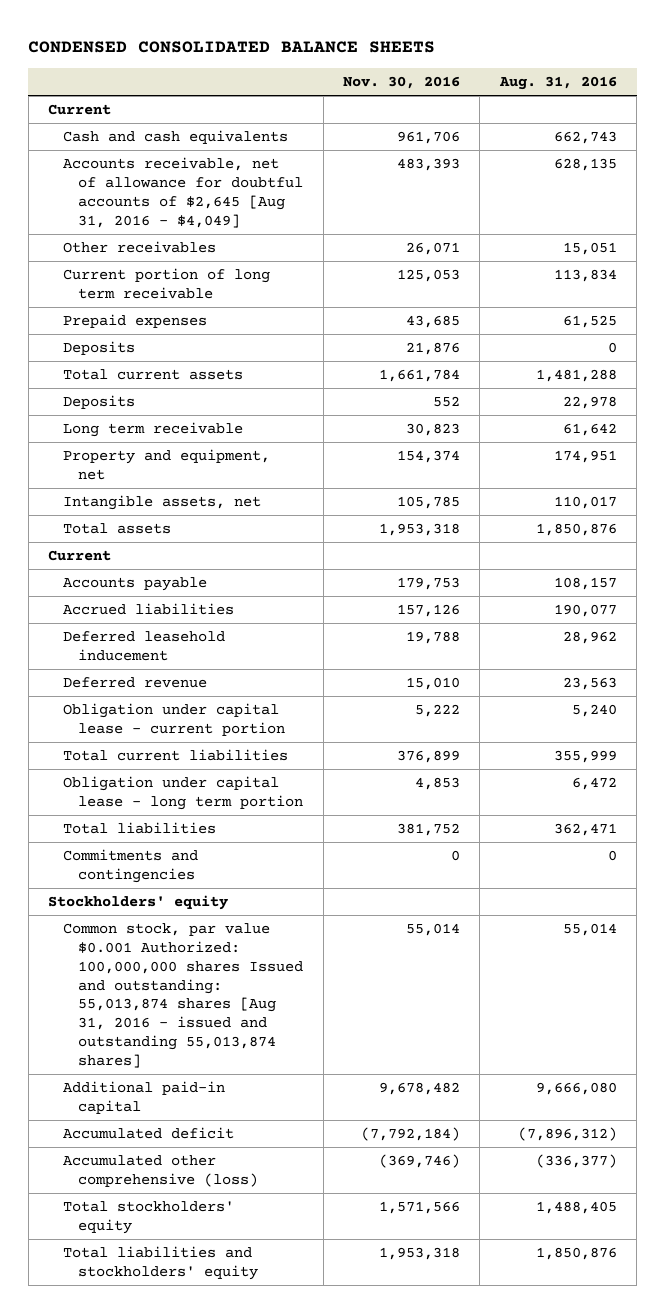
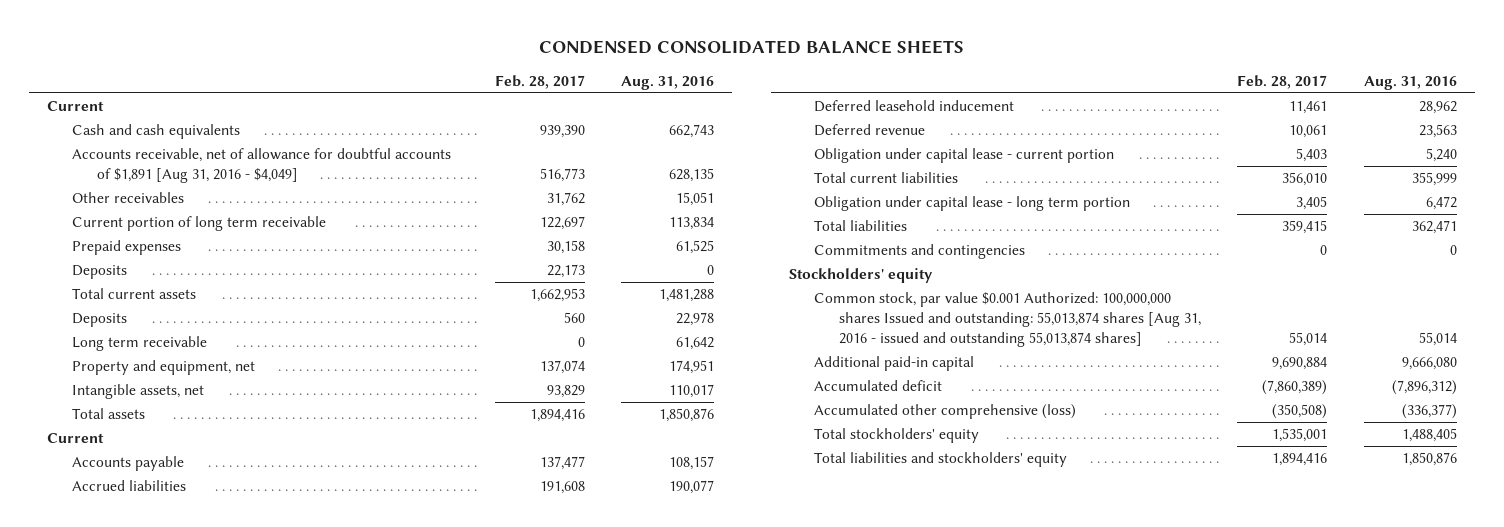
- | Nov. 30, 2016 | Aug. 31, 2016
+ | Feb. 28, 2017 | Aug. 31, 2016
- Accounts receivable, net of allowance for doubtful accounts of $2,645 [Aug 31, 2016 - $4,049] | 483,393 | 628,135
+ Accounts receivable, net of allowance for doubtful accounts of $1,891 [Aug 31, 2016 - $4,049] | 516,773 | 628,135

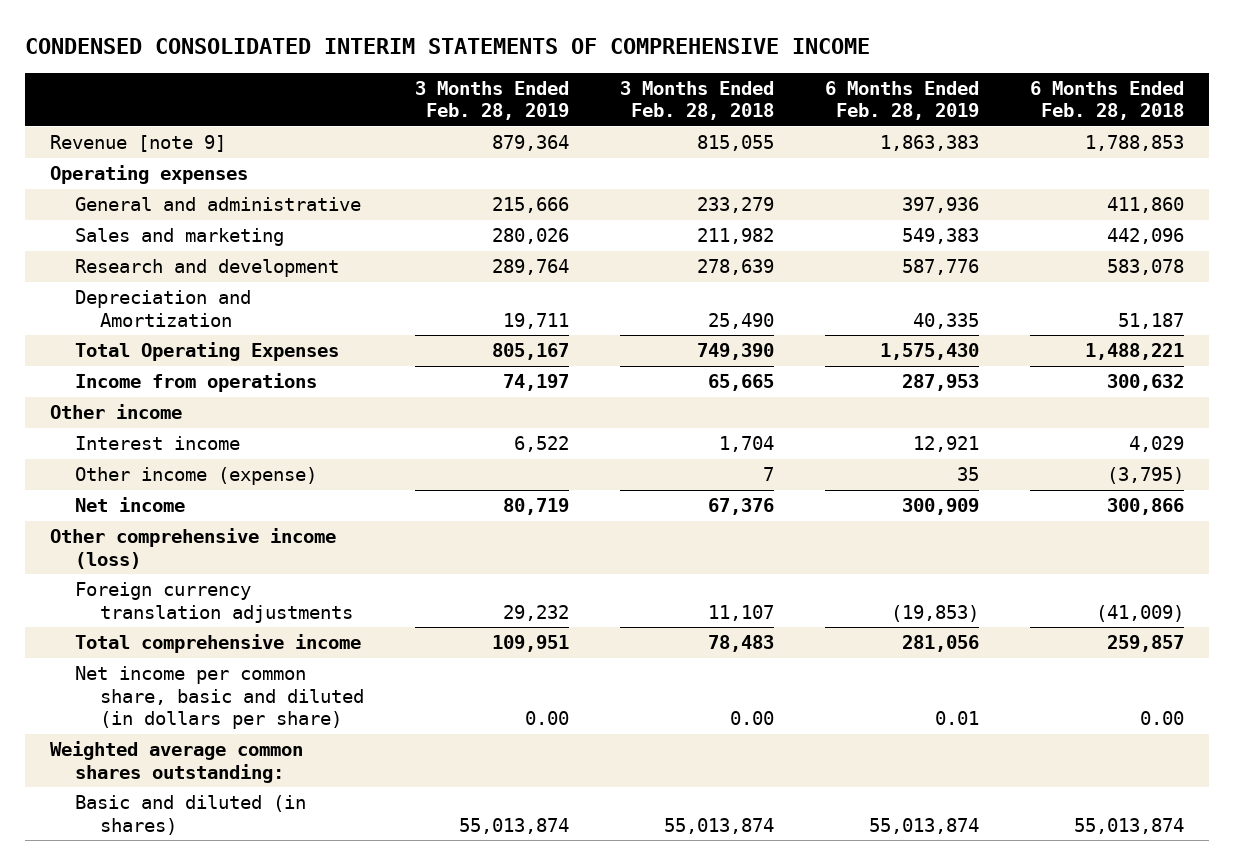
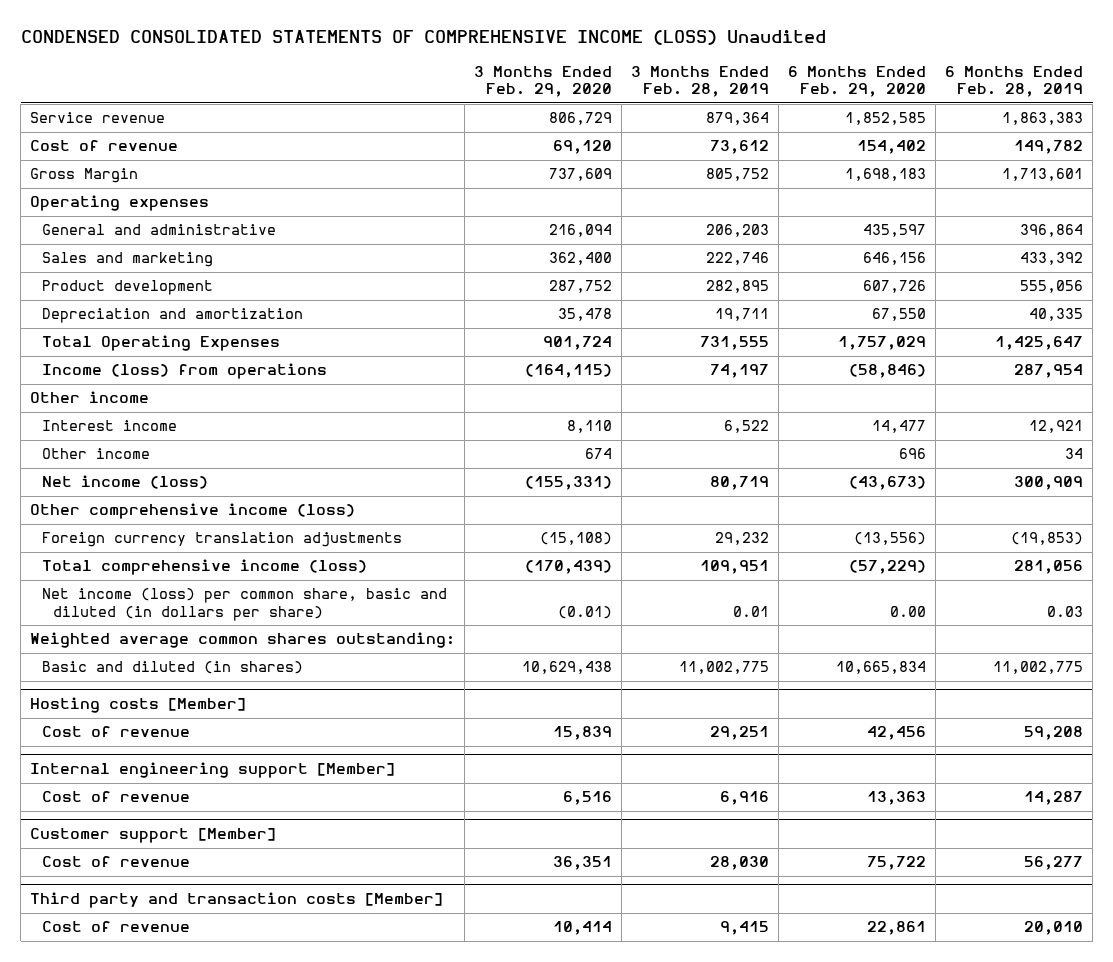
- CONDENSED CONSOLIDATED INTERIM STATEMENTS OF COMPREHENSIVE INCOME
+ CONDENSED CONSOLIDATED STATEMENTS OF COMPREHENSIVE INCOME (LOSS) Unaudited
- | 3 Months Ended Feb. 28, 2019 | 3 Months Ended Feb. 28, 2018 | 6 Months Ended Feb. 28, 2019 | 6 Months Ended Feb. 28, 2018
+ | 3 Months Ended Feb. 29, 2020 | 3 Months Ended Feb. 28, 2019 | 6 Months Ended Feb. 29, 2020 | 6 Months Ended Feb. 28, 2019
- Revenue [note 9] | 879,364 | 815,055 | 1,863,383 | 1,788,853
+ Service revenue | 806,729 | 879,364 | 1,852,585 | 1,863,383
+ Cost of revenue | 69,120 | 73,612 | 154,402 | 149,782
+ Gross Margin | 737,609 | 805,752 | 1,698,183 | 1,713,601
- General and administrative | 215,666 | 233,279 | 397,936 | 411,860
- Sales and marketing | 280,026 | 211,982 | 549,383 | 442,096
- Research and development | 289,764 | 278,639 | 587,776 | 583,078
- Depreciation and Amortization | 19,711 | 25,490 | 40,335 | 51,187
- Total Operating Expenses | 805,167 | 749,390 | 1,575,430 | 1,488,221
- Income from operations | 74,197 | 65,665 | 287,953 | 300,632
+ General and administrative | 216,094 | 206,203 | 435,597 | 396,864
+ Sales and marketing | 362,400 | 222,746 | 646,156 | 433,392
+ Product development | 287,752 | 282,895 | 607,726 | 555,056
+ Depreciation and amortization | 35,478 | 19,711 | 67,550 | 40,335
+ Total Operating Expenses | 901,724 | 731,555 | 1,757,029 | 1,425,647
+ Income (loss) from operations | (164,115) | 74,197 | (58,846) | 287,954
- Other income (expense) | | 7 | 35 | (3,795)
- Net income | 80,719 | 67,376 | 300,909 | 300,866
+ Other income | 674 | | 696 | 34
+ Net income (loss) | (155,331) | 80,719 | (43,673) | 300,909
- Total comprehensive income | 109,951 | 78,483 | 281,056 | 259,857
- Net income per common share, basic and diluted (in dollars per share) | 0.00 | 0.00 | 0.01 | 0.00
+ Total comprehensive income (loss) | (170,439) | 109,951 | (57,229) | 281,056
+ Net income (loss) per common share, basic and diluted (in dollars per share) | (0.01) | 0.01 | 0.00 | 0.03
- Basic and diluted (in shares) | 55,013,874 | 55,013,874 | 55,013,874 | 55,013,874
+ Basic and diluted (in shares) | 10,629,438 | 11,002,775 | 10,665,834 | 11,002,775
+ Hosting costs [Member]
+ Cost of revenue | 15,839 | 29,251 | 42,456 | 59,208
+ Internal engineering support [Member]
+ Cost of revenue | 6,516 | 6,916 | 13,363 | 14,287
+ Customer support [Member]
+ Cost of revenue | 36,351 | 28,030 | 75,722 | 56,277
+ Third party and transaction costs [Member]
+ Cost of revenue | 10,414 | 9,415 | 22,861 | 20,010

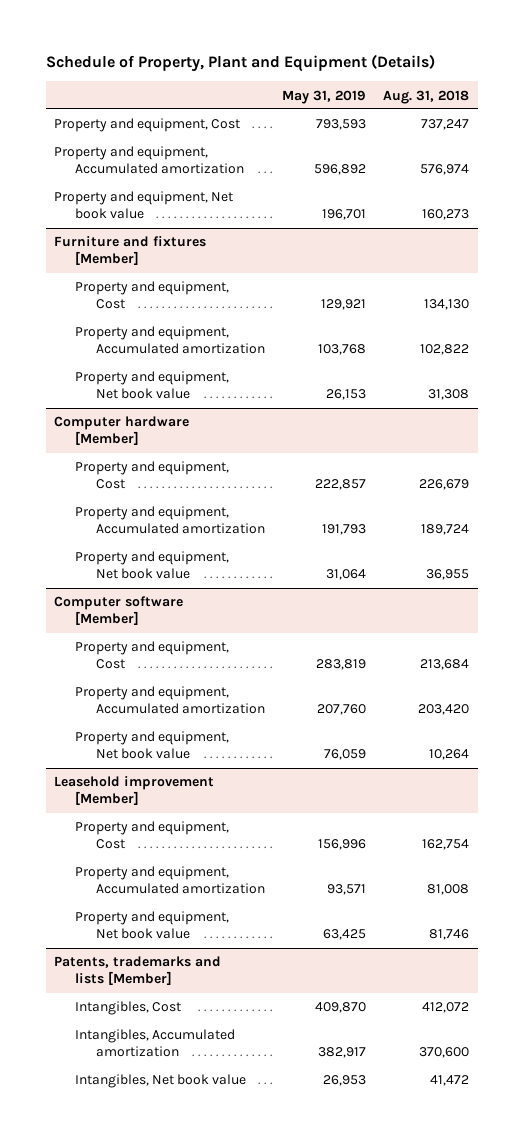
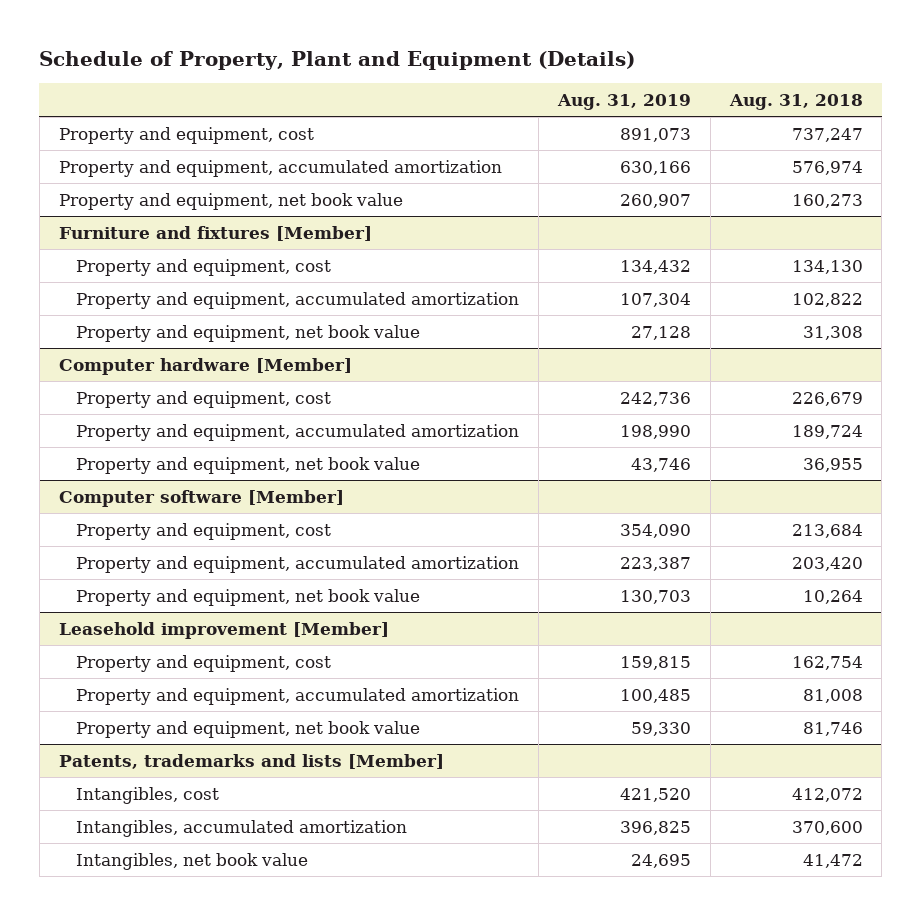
- | May 31, 2019 | Aug. 31, 2018
+ | Aug. 31, 2019 | Aug. 31, 2018
- Property and equipment, Cost | 793,593 | 737,247
- Property and equipment, Accumulated amortization | 596,892 | 576,974
- Property and equipment, Net book value | 196,701 | 160,273
+ Property and equipment, cost | 891,073 | 737,247
+ Property and equipment, accumulated amortization | 630,166 | 576,974
+ Property and equipment, net book value | 260,907 | 160,273
@ Furniture and fixtures [Member]
- Property and equipment, Cost | 129,921 | 134,130
- Property and equipment, Accumulated amortization | 103,768 | 102,822
- Property and equipment, Net book value | 26,153 | 31,308
+ Property and equipment, cost | 134,432 | 134,130
+ Property and equipment, accumulated amortization | 107,304 | 102,822
+ Property and equipment, net book value | 27,128 | 31,308
@ Computer hardware [Member]
- Property and equipment, Cost | 222,857 | 226,679
- Property and equipment, Accumulated amortization | 191,793 | 189,724
- Property and equipment, Net book value | 31,064 | 36,955
+ Property and equipment, cost | 242,736 | 226,679
+ Property and equipment, accumulated amortization | 198,990 | 189,724
+ Property and equipment, net book value | 43,746 | 36,955
@ Computer software [Member]
- Property and equipment, Cost | 283,819 | 213,684
- Property and equipment, Accumulated amortization | 207,760 | 203,420
- Property and equipment, Net book value | 76,059 | 10,264
+ Property and equipment, cost | 354,090 | 213,684
+ Property and equipment, accumulated amortization | 223,387 | 203,420
+ Property and equipment, net book value | 130,703 | 10,264
@ Leasehold improvement [Member]
- Property and equipment, Cost | 156,996 | 162,754
- Property and equipment, Accumulated amortization | 93,571 | 81,008
- Property and equipment, Net book value | 63,425 | 81,746
+ Property and equipment, cost | 159,815 | 162,754
+ Property and equipment, accumulated amortization | 100,485 | 81,008
+ Property and equipment, net book value | 59,330 | 81,746
@ Patents, trademarks and lists [Member]
- Intangibles, Cost | 409,870 | 412,072
- Intangibles, Accumulated amortization | 382,917 | 370,600
- Intangibles, Net book value | 26,953 | 41,472
+ Intangibles, cost | 421,520 | 412,072
+ Intangibles, accumulated amortization | 396,825 | 370,600
+ Intangibles, net book value | 24,695 | 41,472

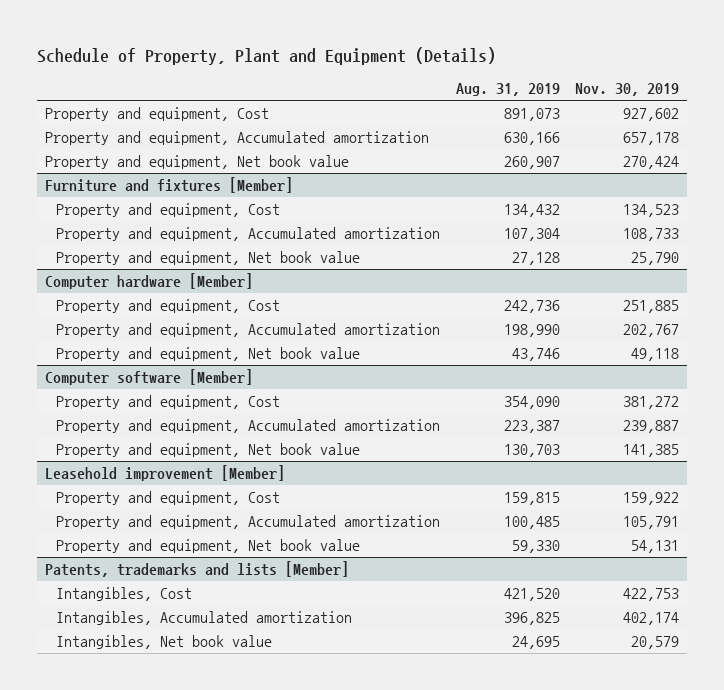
- | Aug. 31, 2019 | Aug. 31, 2018
+ | Aug. 31, 2019 | Nov. 30, 2019
- Property and equipment, cost | 891,073 | 737,247
- Property and equipment, accumulated amortization | 630,166 | 576,974
- Property and equipment, net book value | 260,907 | 160,273
+ Property and equipment, Cost | 891,073 | 927,602
+ Property and equipment, Accumulated amortization | 630,166 | 657,178
+ Property and equipment, Net book value | 260,907 | 270,424
@ Furniture and fixtures [Member]
- Property and equipment, cost | 134,432 | 134,130
- Property and equipment, accumulated amortization | 107,304 | 102,822
- Property and equipment, net book value | 27,128 | 31,308
+ Property and equipment, Cost | 134,432 | 134,523
+ Property and equipment, Accumulated amortization | 107,304 | 108,733
+ Property and equipment, Net book value | 27,128 | 25,790
@ Computer hardware [Member]
- Property and equipment, cost | 242,736 | 226,679
- Property and equipment, accumulated amortization | 198,990 | 189,724
- Property and equipment, net book value | 43,746 | 36,955
+ Property and equipment, Cost | 242,736 | 251,885
+ Property and equipment, Accumulated amortization | 198,990 | 202,767
+ Property and equipment, Net book value | 43,746 | 49,118
@ Computer software [Member]
- Property and equipment, cost | 354,090 | 213,684
- Property and equipment, accumulated amortization | 223,387 | 203,420
- Property and equipment, net book value | 130,703 | 10,264
+ Property and equipment, Cost | 354,090 | 381,272
+ Property and equipment, Accumulated amortization | 223,387 | 239,887
+ Property and equipment, Net book value | 130,703 | 141,385
@ Leasehold improvement [Member]
- Property and equipment, cost | 159,815 | 162,754
- Property and equipment, accumulated amortization | 100,485 | 81,008
- Property and equipment, net book value | 59,330 | 81,746
+ Property and equipment, Cost | 159,815 | 159,922
+ Property and equipment, Accumulated amortization | 100,485 | 105,791
+ Property and equipment, Net book value | 59,330 | 54,131
@ Patents, trademarks and lists [Member]
- Intangibles, cost | 421,520 | 412,072
- Intangibles, accumulated amortization | 396,825 | 370,600
- Intangibles, net book value | 24,695 | 41,472
+ Intangibles, Cost | 421,520 | 422,753
+ Intangibles, Accumulated amortization | 396,825 | 402,174
+ Intangibles, Net book value | 24,695 | 20,579

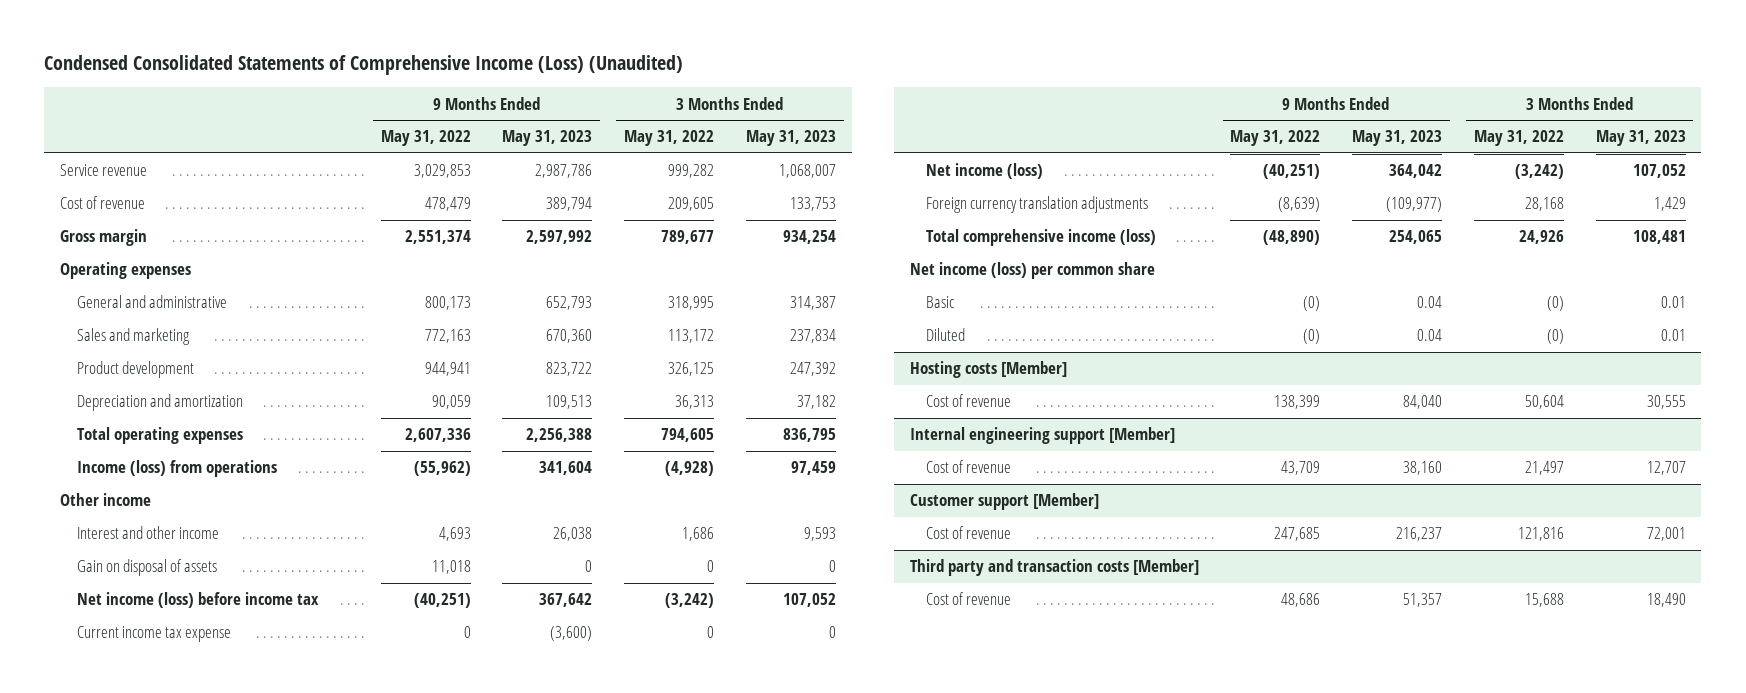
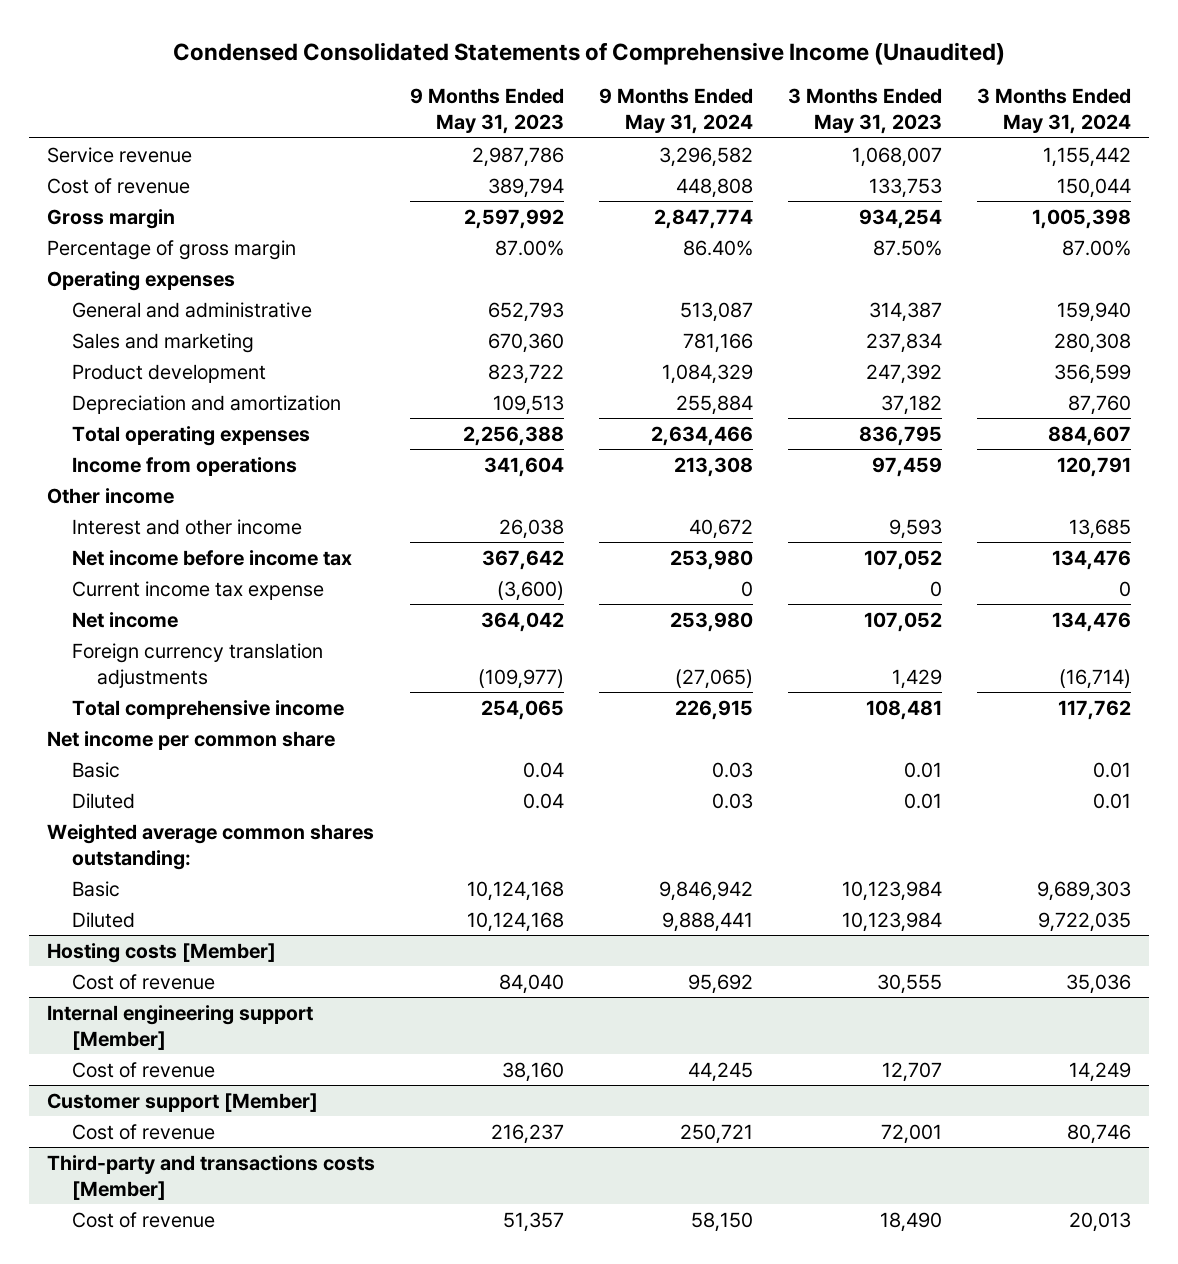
- Condensed Consolidated Statements of Comprehensive Income (Loss) (Unaudited)
+ Condensed Consolidated Statements of Comprehensive Income (Unaudited)
- | 9 Months Ended May 31, 2022 | 9 Months Ended May 31, 2023 | 3 Months Ended May 31, 2022 | 3 Months Ended May 31, 2023
+ | 9 Months Ended May 31, 2023 | 9 Months Ended May 31, 2024 | 3 Months Ended May 31, 2023 | 3 Months Ended May 31, 2024
+ Percentage of gross margin | 87.00% | 86.40% | 87.50% | 87.00%
- Income (loss) from operations | (55,962) | 341,604 | (4,928) | 97,459
+ Income from operations | 341,604 | 213,308 | 97,459 | 120,791
- Gain on disposal of assets | 11,018 | 0 | 0 | 0
- Net income (loss) before income tax | (40,251) | 367,642 | (3,242) | 107,052
+ Net income before income tax | 367,642 | 253,980 | 107,052 | 134,476
- Net income (loss) | (40,251) | 364,042 | (3,242) | 107,052
+ Net income | 364,042 | 253,980 | 107,052 | 134,476
- Total comprehensive income (loss) | (48,890) | 254,065 | 24,926 | 108,481
- Net income (loss) per common share
+ Total comprehensive income | 254,065 | 226,915 | 108,481 | 117,762
+ Net income per common share
+ Weighted average common shares outstanding:
+ Basic | 10,124,168 | 9,846,942 | 10,123,984 | 9,689,303
+ Diluted | 10,124,168 | 9,888,441 | 10,123,984 | 9,722,035
- Third party and transaction costs [Member]
+ Third-party and transactions costs [Member]

